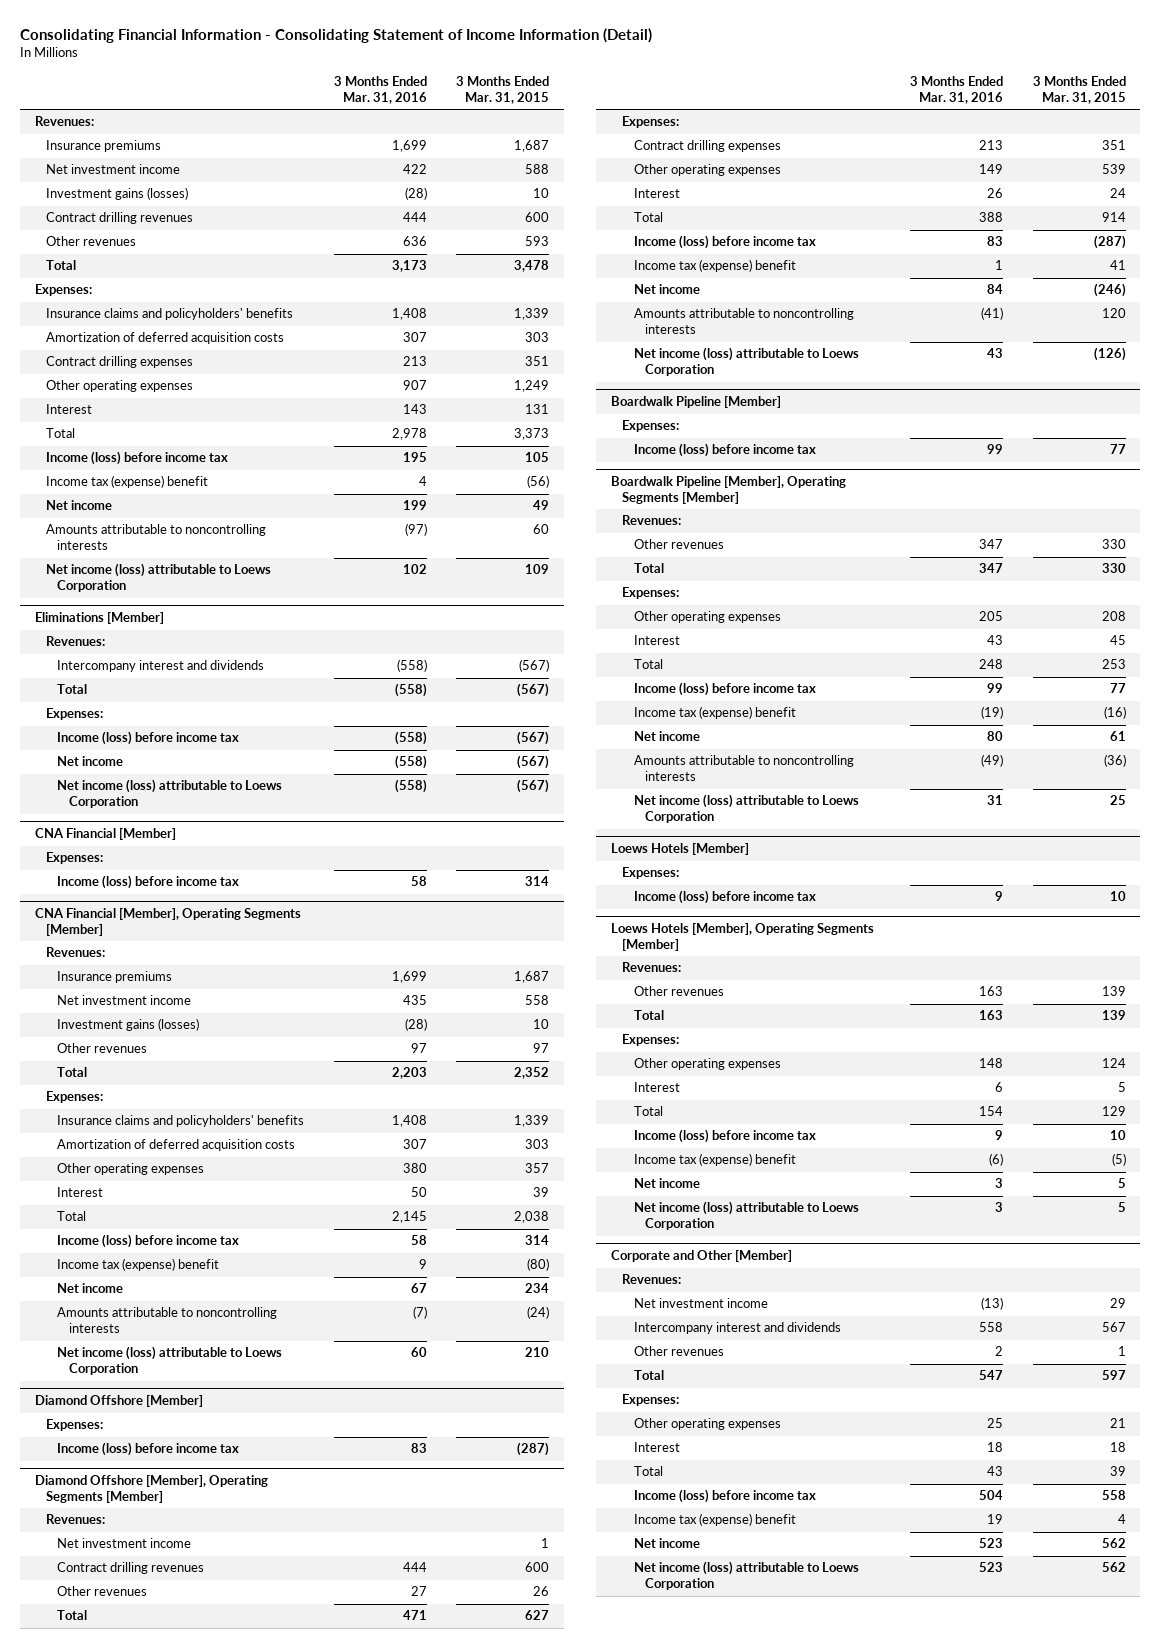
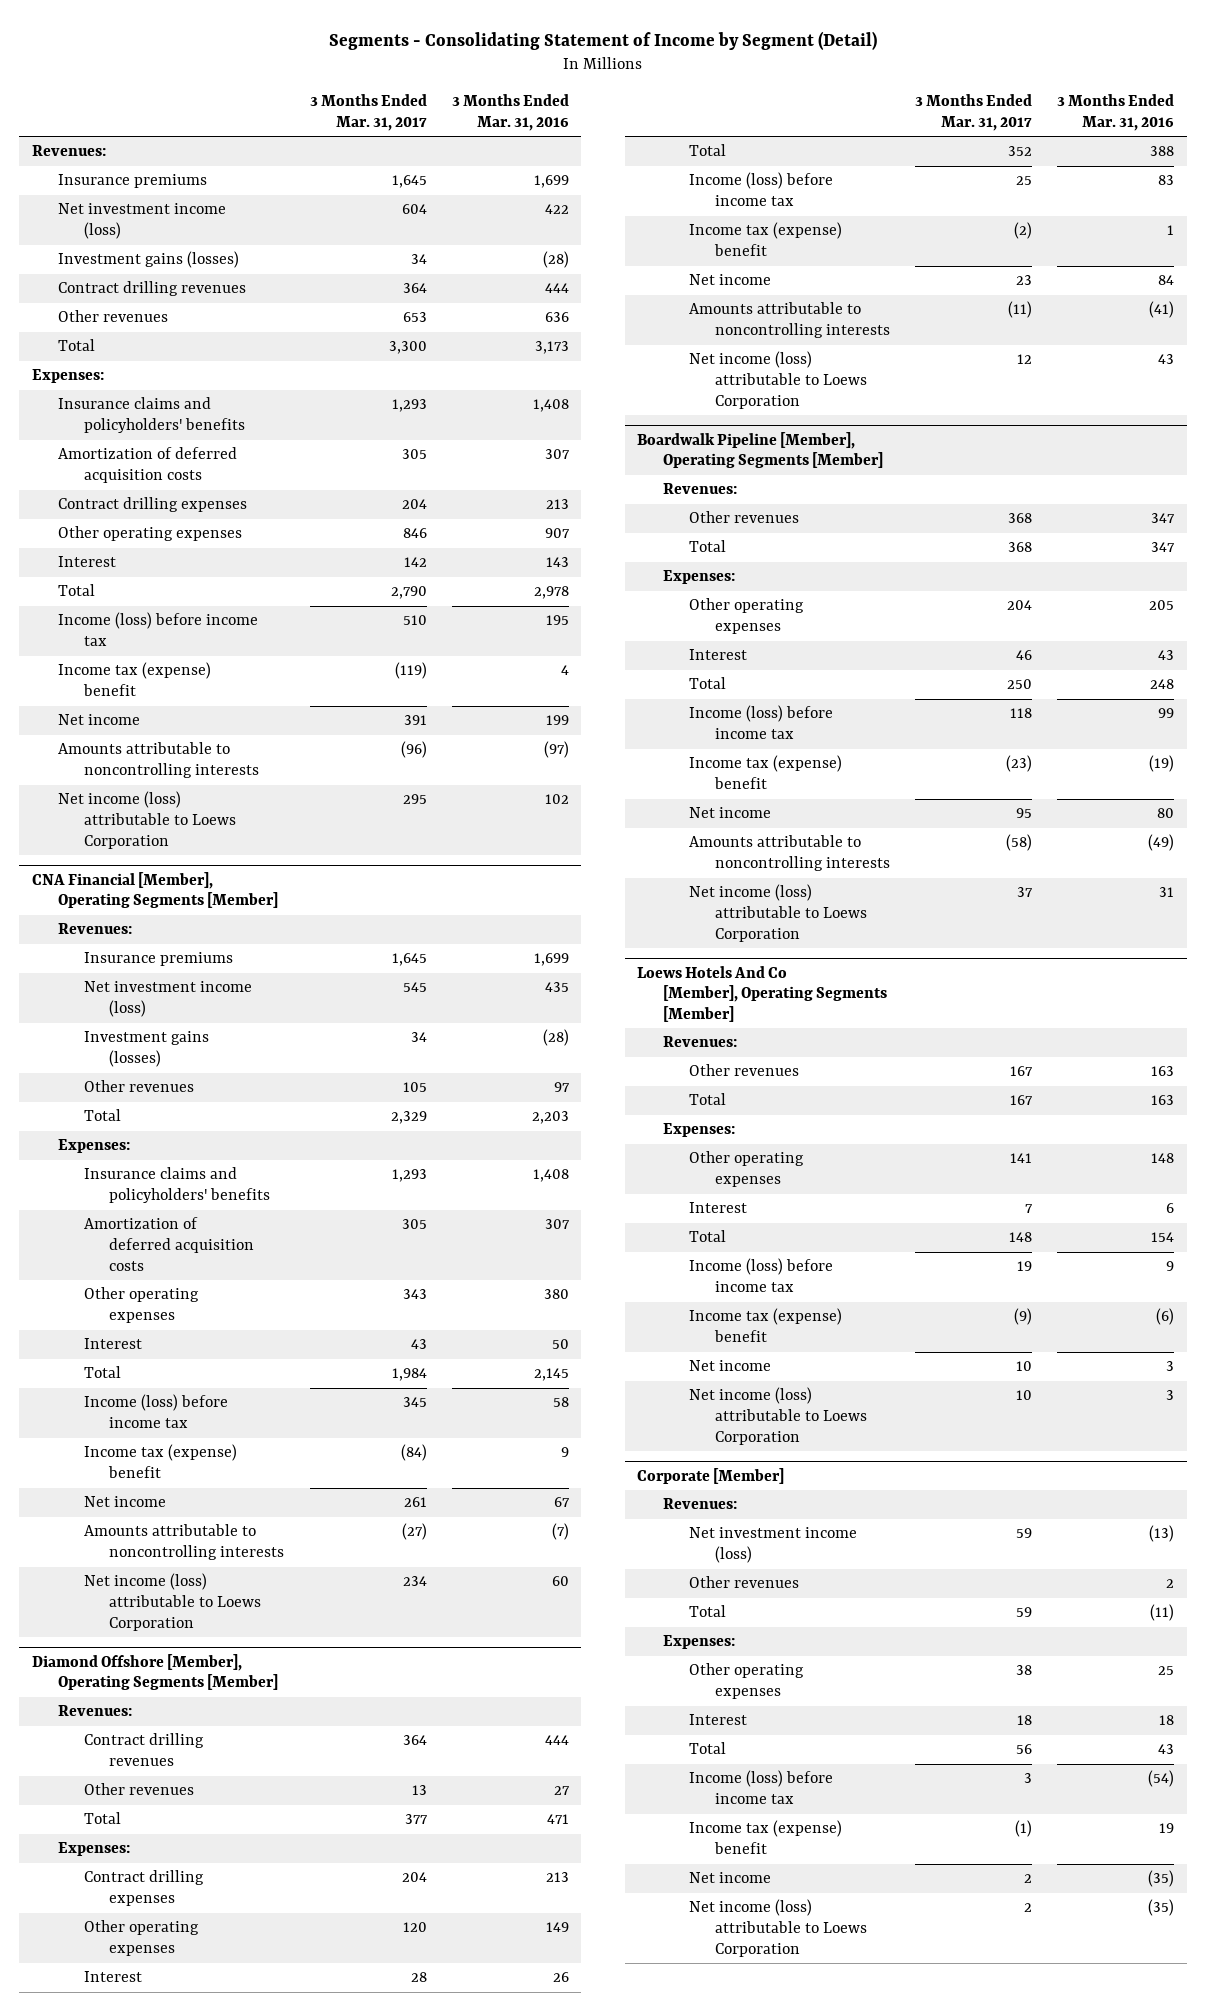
- Consolidating Financial Information - Consolidating Statement of Income Information (Detail)
+ Segments - Consolidating Statement of Income by Segment (Detail)
- | 3 Months Ended Mar. 31, 2016 | 3 Months Ended Mar. 31, 2015
+ | 3 Months Ended Mar. 31, 2017 | 3 Months Ended Mar. 31, 2016
- Net investment income | 422 | 588
+ Net investment income (loss) | 604 | 422
- Eliminations [Member]
- Revenues:
- Intercompany interest and dividends | (558) | (567)
- Total | (558) | (567)
- Expenses:
- Income (loss) before income tax | (558) | (567)
- Net income | (558) | (567)
- Net income (loss) attributable to Loews Corporation | (558) | (567)
- CNA Financial [Member]
- Expenses:
- Income (loss) before income tax | 58 | 314
@ CNA Financial [Member], Operating Segments [Member]
- Net investment income | 435 | 558
+ Net investment income (loss) | 545 | 435
- Diamond Offshore [Member]
- Expenses:
- Income (loss) before income tax | 83 | (287)
@ Diamond Offshore [Member], Operating Segments [Member]
- Net investment income | | 1
- Boardwalk Pipeline [Member]
- Expenses:
- Income (loss) before income tax | 99 | 77
- Loews Hotels [Member]
- Expenses:
- Income (loss) before income tax | 9 | 10
- Loews Hotels [Member], Operating Segments [Member]
+ Loews Hotels And Co [Member], Operating Segments [Member]
- Corporate and Other [Member]
+ Corporate [Member]
- Net investment income | (13) | 29
- Intercompany interest and dividends | 558 | 567
+ Net investment income (loss) | 59 | (13)
- Total | 547 | 597
+ Total | 59 | (11)
- Income (loss) before income tax | 504 | 558
+ Income (loss) before income tax | 3 | (54)
- Net income | 523 | 562
- Net income (loss) attributable to Loews Corporation | 523 | 562
+ Net income | 2 | (35)
+ Net income (loss) attributable to Loews Corporation | 2 | (35)

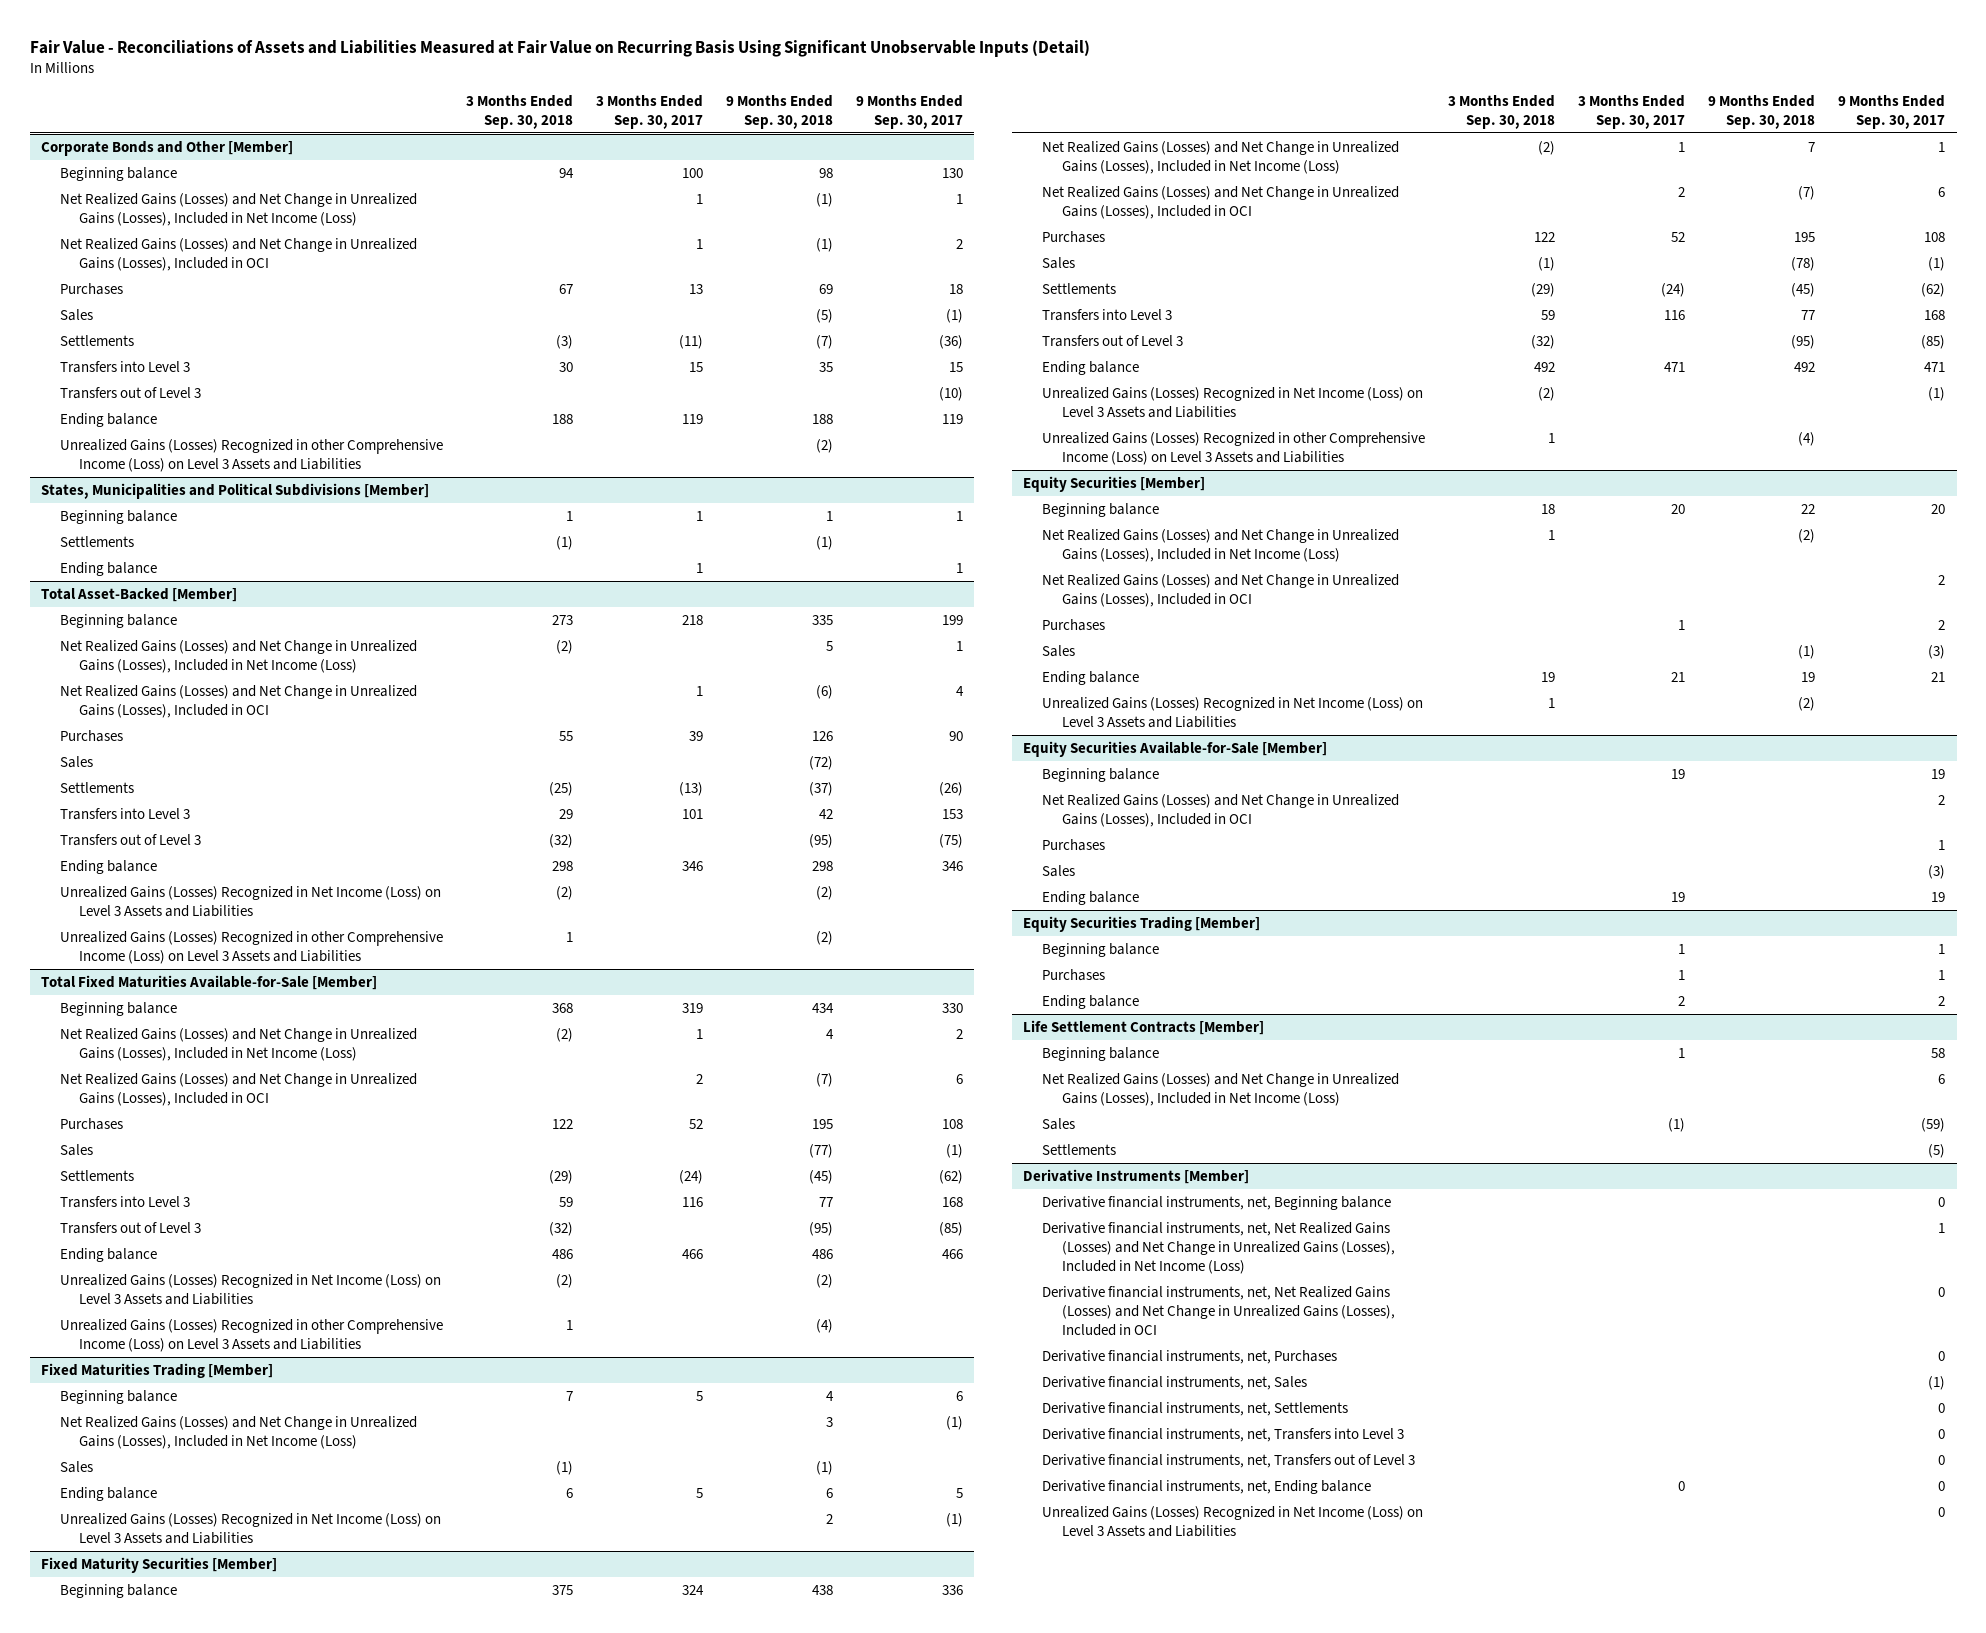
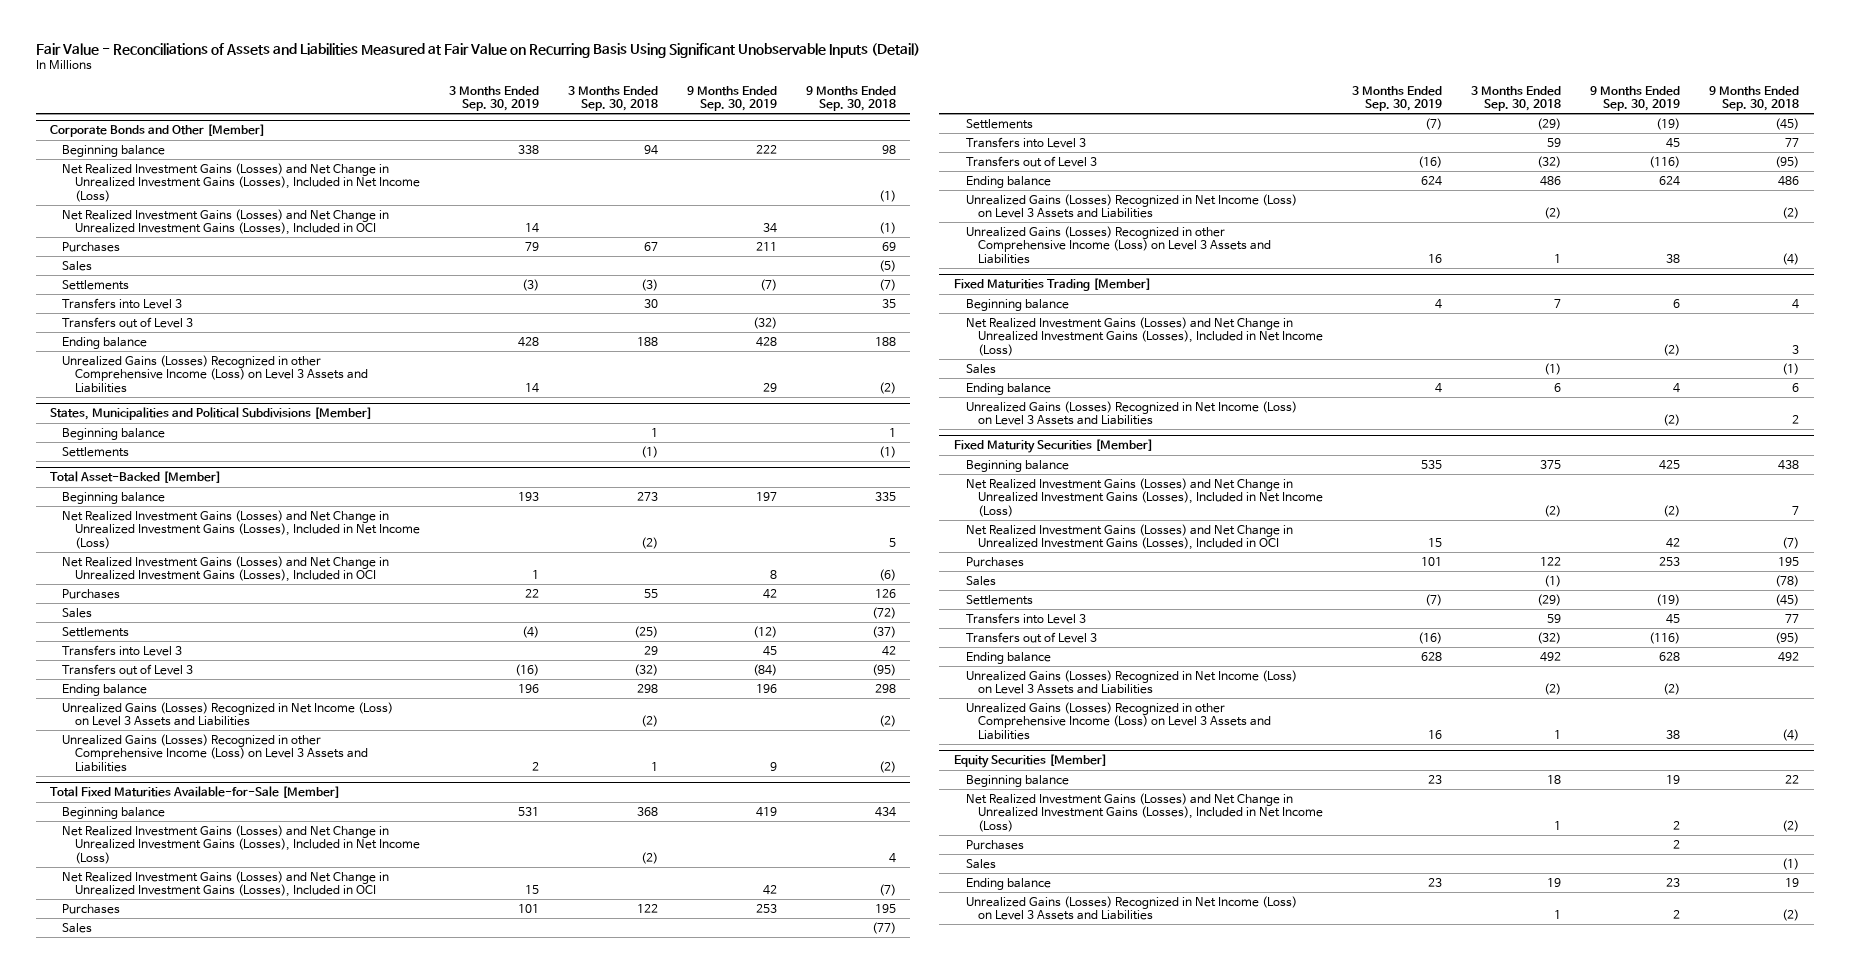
- | 3 Months Ended Sep. 30, 2018 | 3 Months Ended Sep. 30, 2017 | 9 Months Ended Sep. 30, 2018 | 9 Months Ended Sep. 30, 2017
+ | 3 Months Ended Sep. 30, 2019 | 3 Months Ended Sep. 30, 2018 | 9 Months Ended Sep. 30, 2019 | 9 Months Ended Sep. 30, 2018
@ Corporate Bonds and Other [Member]
- Net Realized Gains (Losses) and Net Change in Unrealized Gains (Losses), Included in Net Income (Loss) | | 1 | (1) | 1
- Net Realized Gains (Losses) and Net Change in Unrealized Gains (Losses), Included in OCI | | 1 | (1) | 2
+ Net Realized Investment Gains (Losses) and Net Change in Unrealized Investment Gains (Losses), Included in Net Income (Loss) | | | | (1)
+ Net Realized Investment Gains (Losses) and Net Change in Unrealized Investment Gains (Losses), Included in OCI | 14 | | 34 | (1)
@ States, Municipalities and Political Subdivisions [Member]
- Ending balance | | 1 | | 1
@ Total Asset-Backed [Member]
- Net Realized Gains (Losses) and Net Change in Unrealized Gains (Losses), Included in Net Income (Loss) | (2) | | 5 | 1
- Net Realized Gains (Losses) and Net Change in Unrealized Gains (Losses), Included in OCI | | 1 | (6) | 4
+ Net Realized Investment Gains (Losses) and Net Change in Unrealized Investment Gains (Losses), Included in Net Income (Loss) | | (2) | | 5
+ Net Realized Investment Gains (Losses) and Net Change in Unrealized Investment Gains (Losses), Included in OCI | 1 | | 8 | (6)
@ Total Fixed Maturities Available-for-Sale [Member]
- Net Realized Gains (Losses) and Net Change in Unrealized Gains (Losses), Included in Net Income (Loss) | (2) | 1 | 4 | 2
- Net Realized Gains (Losses) and Net Change in Unrealized Gains (Losses), Included in OCI | | 2 | (7) | 6
+ Net Realized Investment Gains (Losses) and Net Change in Unrealized Investment Gains (Losses), Included in Net Income (Loss) | | (2) | | 4
+ Net Realized Investment Gains (Losses) and Net Change in Unrealized Investment Gains (Losses), Included in OCI | 15 | | 42 | (7)
@ Fixed Maturities Trading [Member]
- Net Realized Gains (Losses) and Net Change in Unrealized Gains (Losses), Included in Net Income (Loss) | | | 3 | (1)
+ Net Realized Investment Gains (Losses) and Net Change in Unrealized Investment Gains (Losses), Included in Net Income (Loss) | | | (2) | 3
@ Fixed Maturity Securities [Member]
- Net Realized Gains (Losses) and Net Change in Unrealized Gains (Losses), Included in Net Income (Loss) | (2) | 1 | 7 | 1
- Net Realized Gains (Losses) and Net Change in Unrealized Gains (Losses), Included in OCI | | 2 | (7) | 6
+ Net Realized Investment Gains (Losses) and Net Change in Unrealized Investment Gains (Losses), Included in Net Income (Loss) | | (2) | (2) | 7
+ Net Realized Investment Gains (Losses) and Net Change in Unrealized Investment Gains (Losses), Included in OCI | 15 | | 42 | (7)
@ Equity Securities [Member]
- Net Realized Gains (Losses) and Net Change in Unrealized Gains (Losses), Included in Net Income (Loss) | 1 | | (2) |
- Net Realized Gains (Losses) and Net Change in Unrealized Gains (Losses), Included in OCI | | | | 2
+ Net Realized Investment Gains (Losses) and Net Change in Unrealized Investment Gains (Losses), Included in Net Income (Loss) | | 1 | 2 | (2)
- Equity Securities Available-for-Sale [Member]
- Beginning balance | | 19 | | 19
- Net Realized Gains (Losses) and Net Change in Unrealized Gains (Losses), Included in OCI | | | | 2
- Purchases | | | | 1
- Sales | | | | (3)
- Ending balance | | 19 | | 19
- Equity Securities Trading [Member]
- Beginning balance | | 1 | | 1
- Purchases | | 1 | | 1
- Ending balance | | 2 | | 2
- Life Settlement Contracts [Member]
- Beginning balance | | 1 | | 58
- Net Realized Gains (Losses) and Net Change in Unrealized Gains (Losses), Included in Net Income (Loss) | | | | 6
- Sales | | (1) | | (59)
- Settlements | | | | (5)
- Derivative Instruments [Member]
- Derivative financial instruments, net, Beginning balance | | | | 0
- Derivative financial instruments, net, Net Realized Gains (Losses) and Net Change in Unrealized Gains (Losses), Included in Net Income (Loss) | | | | 1
- Derivative financial instruments, net, Net Realized Gains (Losses) and Net Change in Unrealized Gains (Losses), Included in OCI | | | | 0
- Derivative financial instruments, net, Purchases | | | | 0
- Derivative financial instruments, net, Sales | | | | (1)
- Derivative financial instruments, net, Settlements | | | | 0
- Derivative financial instruments, net, Transfers into Level 3 | | | | 0
- Derivative financial instruments, net, Transfers out of Level 3 | | | | 0
- Derivative financial instruments, net, Ending balance | | 0 | | 0
- Unrealized Gains (Losses) Recognized in Net Income (Loss) on Level 3 Assets and Liabilities | | | | 0

